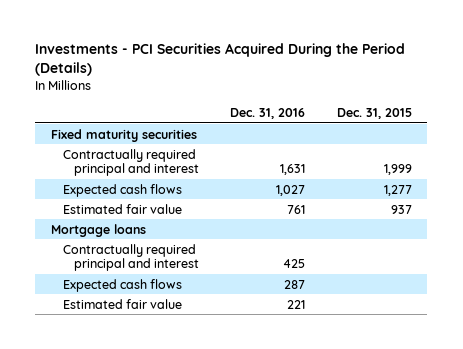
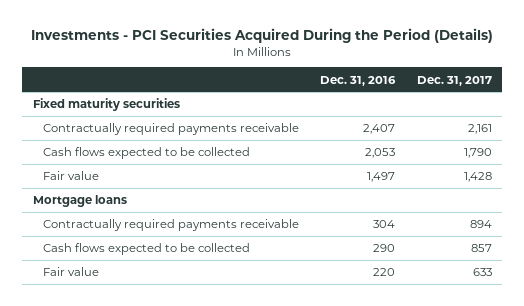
- | Dec. 31, 2016 | Dec. 31, 2015
+ | Dec. 31, 2016 | Dec. 31, 2017
- Contractually required principal and interest | 1,631 | 1,999
- Expected cash flows | 1,027 | 1,277
- Estimated fair value | 761 | 937
+ Contractually required payments receivable | 2,407 | 2,161
+ Cash flows expected to be collected | 2,053 | 1,790
+ Fair value | 1,497 | 1,428
- Contractually required principal and interest | 425 |
- Expected cash flows | 287 |
- Estimated fair value | 221 |
+ Contractually required payments receivable | 304 | 894
+ Cash flows expected to be collected | 290 | 857
+ Fair value | 220 | 633

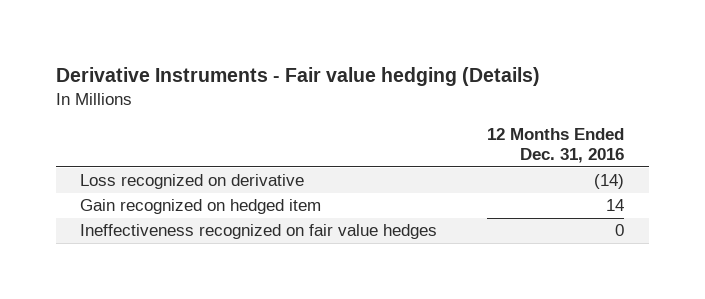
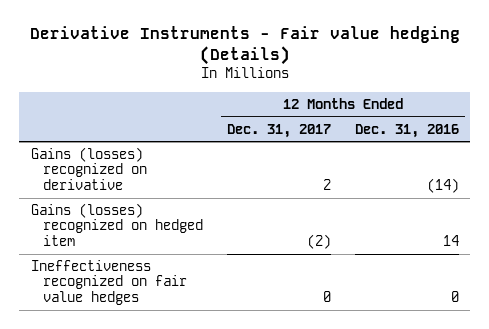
- | 12 Months Ended Dec. 31, 2016
+ | 12 Months Ended Dec. 31, 2017 | 12 Months Ended Dec. 31, 2016
- Loss recognized on derivative | (14)
- Gain recognized on hedged item | 14
+ Gains (losses) recognized on derivative | 2 | (14)
+ Gains (losses) recognized on hedged item | (2) | 14

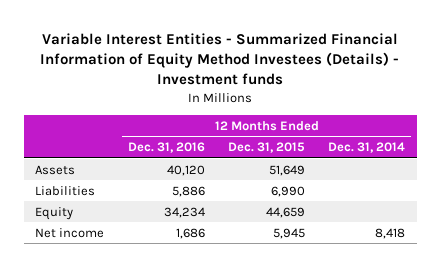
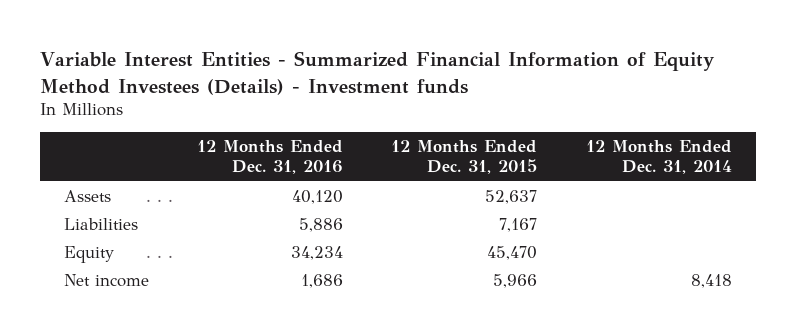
- Assets | 40,120 | 51,649 |
- Liabilities | 5,886 | 6,990 |
- Equity | 34,234 | 44,659 |
- Net income | 1,686 | 5,945 | 8,418
+ Assets | 40,120 | 52,637 |
+ Liabilities | 5,886 | 7,167 |
+ Equity | 34,234 | 45,470 |
+ Net income | 1,686 | 5,966 | 8,418

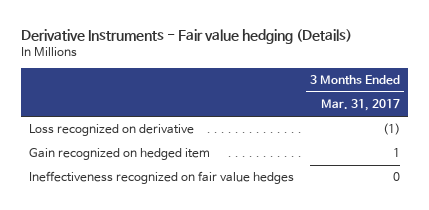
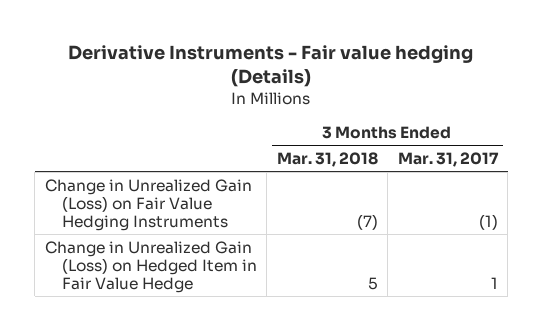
- | 3 Months Ended Mar. 31, 2017
+ | 3 Months Ended Mar. 31, 2018 | 3 Months Ended Mar. 31, 2017
- Loss recognized on derivative | (1)
- Gain recognized on hedged item | 1
- Ineffectiveness recognized on fair value hedges | 0
+ Change in Unrealized Gain (Loss) on Fair Value Hedging Instruments | (7) | (1)
+ Change in Unrealized Gain (Loss) on Hedged Item in Fair Value Hedge | 5 | 1

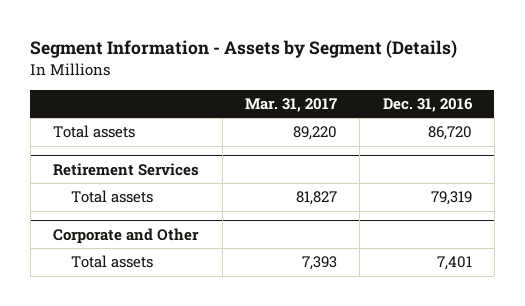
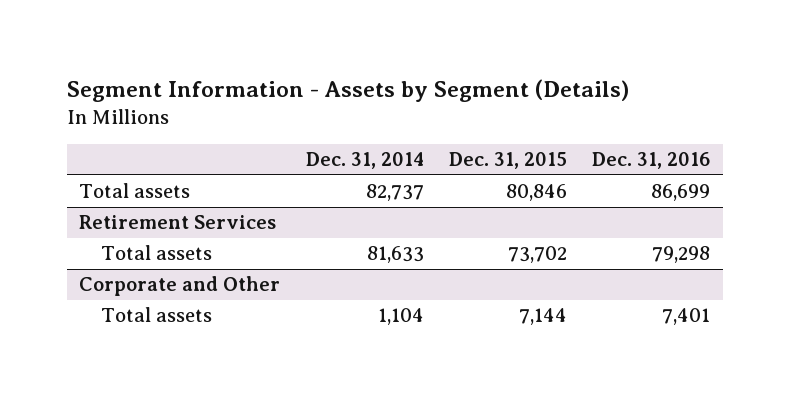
- | Mar. 31, 2017 | Dec. 31, 2016
+ | Dec. 31, 2014 | Dec. 31, 2015 | Dec. 31, 2016
- Total assets | 89,220 | 86,720
+ Total assets | 82,737 | 80,846 | 86,699
@ Retirement Services
- Total assets | 81,827 | 79,319
+ Total assets | 81,633 | 73,702 | 79,298

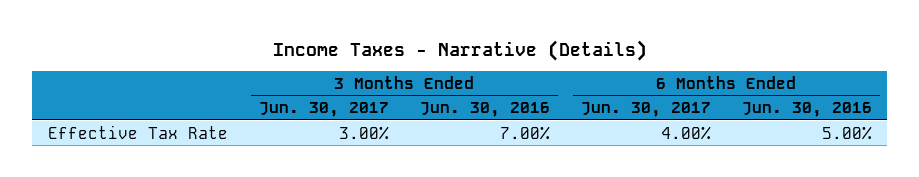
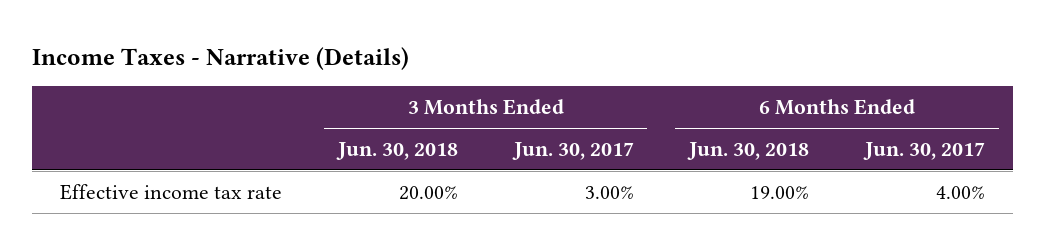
- | 3 Months Ended Jun. 30, 2017 | 3 Months Ended Jun. 30, 2016 | 6 Months Ended Jun. 30, 2017 | 6 Months Ended Jun. 30, 2016
+ | 3 Months Ended Jun. 30, 2018 | 3 Months Ended Jun. 30, 2017 | 6 Months Ended Jun. 30, 2018 | 6 Months Ended Jun. 30, 2017
- Effective Tax Rate | 3.00% | 7.00% | 4.00% | 5.00%
+ Effective income tax rate | 20.00% | 3.00% | 19.00% | 4.00%

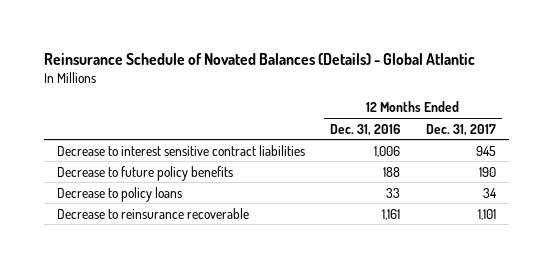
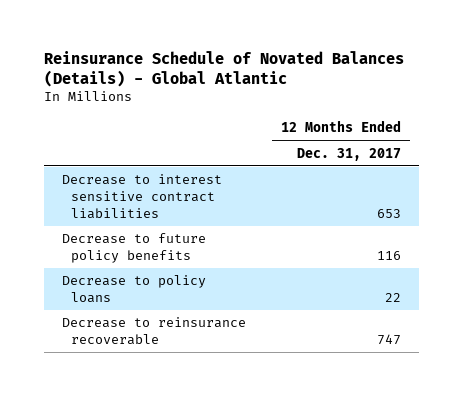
- | 12 Months Ended Dec. 31, 2016 | 12 Months Ended Dec. 31, 2017
+ | 12 Months Ended Dec. 31, 2017
- Decrease to interest sensitive contract liabilities | 1,006 | 945
- Decrease to future policy benefits | 188 | 190
- Decrease to policy loans | 33 | 34
- Decrease to reinsurance recoverable | 1,161 | 1,101
+ Decrease to interest sensitive contract liabilities | 653
+ Decrease to future policy benefits | 116
+ Decrease to policy loans | 22
+ Decrease to reinsurance recoverable | 747

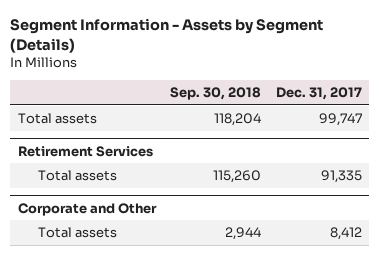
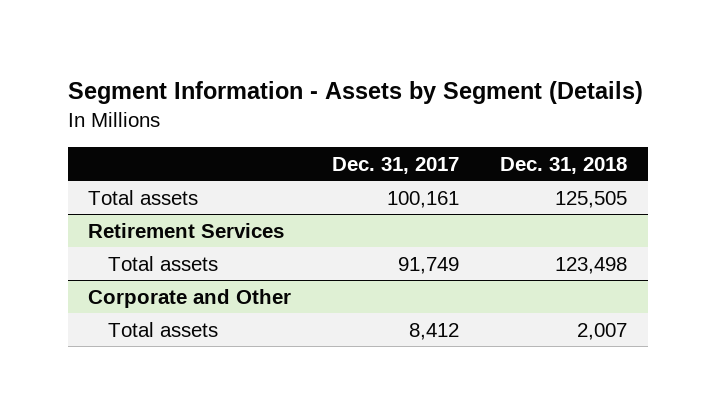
- | Sep. 30, 2018 | Dec. 31, 2017
+ | Dec. 31, 2017 | Dec. 31, 2018
- Total assets | 118,204 | 99,747
+ Total assets | 100,161 | 125,505
@ Retirement Services
- Total assets | 115,260 | 91,335
+ Total assets | 91,749 | 123,498

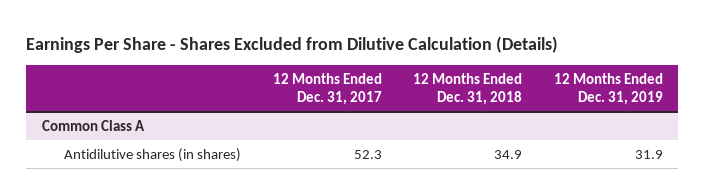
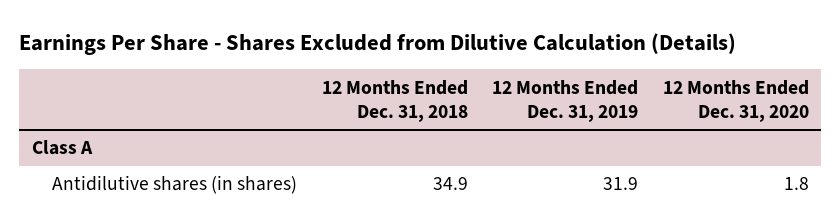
- | 12 Months Ended Dec. 31, 2017 | 12 Months Ended Dec. 31, 2018 | 12 Months Ended Dec. 31, 2019
+ | 12 Months Ended Dec. 31, 2018 | 12 Months Ended Dec. 31, 2019 | 12 Months Ended Dec. 31, 2020
- Common Class A
+ Class A

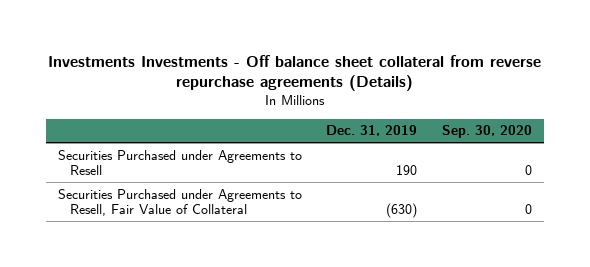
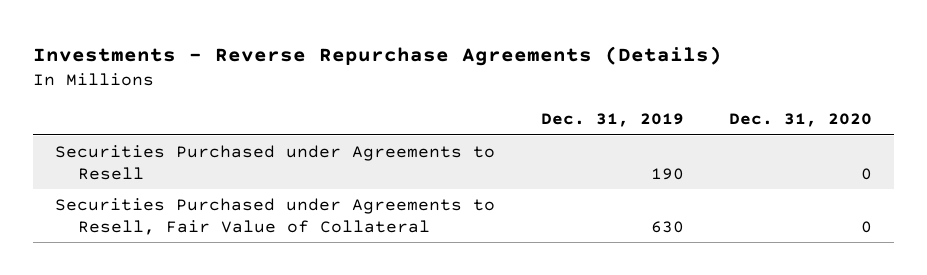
- Investments Investments - Off balance sheet collateral from reverse repurchase agreements (Details)
+ Investments - Reverse Repurchase Agreements (Details)
- | Dec. 31, 2019 | Sep. 30, 2020
+ | Dec. 31, 2019 | Dec. 31, 2020
- Securities Purchased under Agreements to Resell, Fair Value of Collateral | (630) | 0
+ Securities Purchased under Agreements to Resell, Fair Value of Collateral | 630 | 0

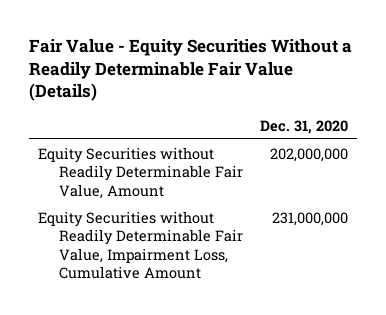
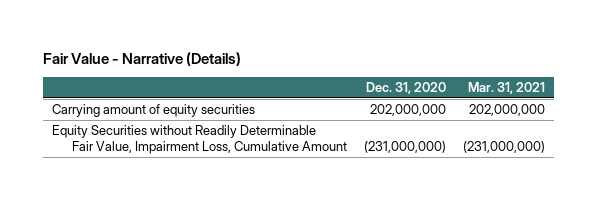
- Fair Value - Equity Securities Without a Readily Determinable Fair Value (Details)
+ Fair Value - Narrative (Details)
- | Dec. 31, 2020
+ | Dec. 31, 2020 | Mar. 31, 2021
- Equity Securities without Readily Determinable Fair Value, Amount | 202,000,000
- Equity Securities without Readily Determinable Fair Value, Impairment Loss, Cumulative Amount | 231,000,000
+ Carrying amount of equity securities | 202,000,000 | 202,000,000
+ Equity Securities without Readily Determinable Fair Value, Impairment Loss, Cumulative Amount | (231,000,000) | (231,000,000)

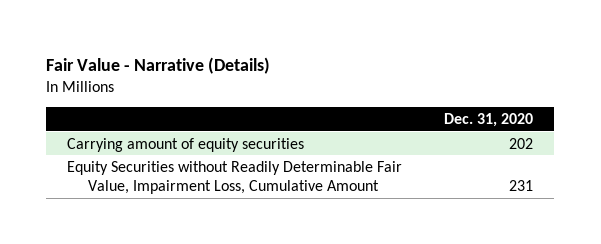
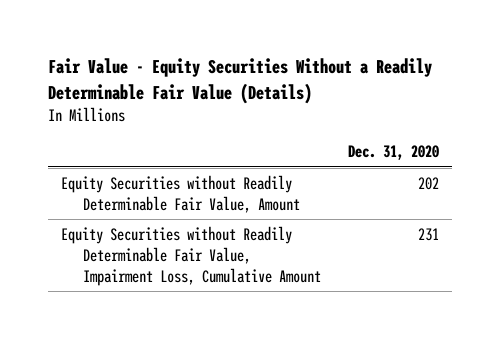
- Fair Value - Narrative (Details)
+ Fair Value - Equity Securities Without a Readily Determinable Fair Value (Details)
- Carrying amount of equity securities | 202
+ Equity Securities without Readily Determinable Fair Value, Amount | 202

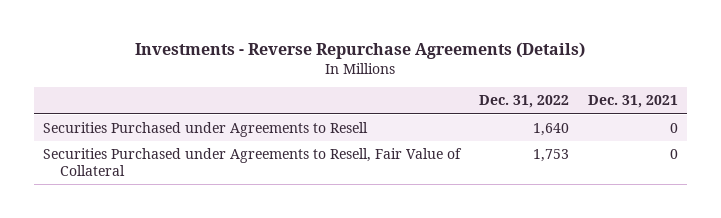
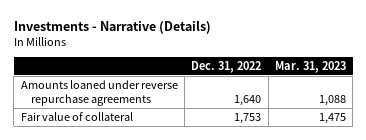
- Investments - Reverse Repurchase Agreements (Details)
+ Investments - Narrative (Details)
- | Dec. 31, 2022 | Dec. 31, 2021
+ | Dec. 31, 2022 | Mar. 31, 2023
- Securities Purchased under Agreements to Resell | 1,640 | 0
- Securities Purchased under Agreements to Resell, Fair Value of Collateral | 1,753 | 0
+ Amounts loaned under reverse repurchase agreements | 1,640 | 1,088
+ Fair value of collateral | 1,753 | 1,475

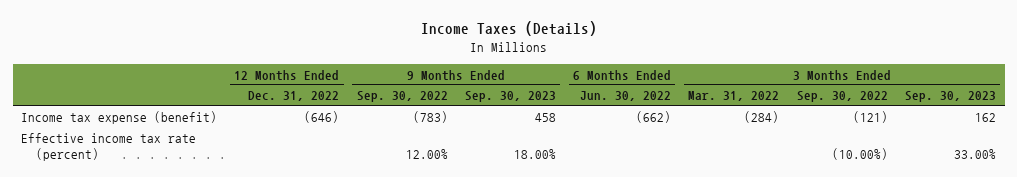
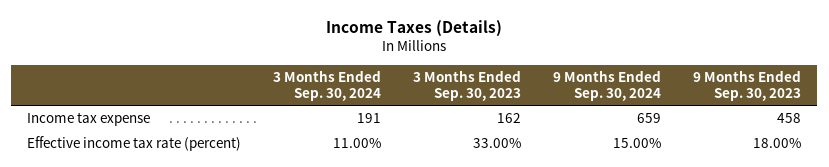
- | 12 Months Ended Dec. 31, 2022 | 9 Months Ended Sep. 30, 2022 | 9 Months Ended Sep. 30, 2023 | 6 Months Ended Jun. 30, 2022 | 3 Months Ended Mar. 31, 2022 | 3 Months Ended Sep. 30, 2022 | 3 Months Ended Sep. 30, 2023
+ | 3 Months Ended Sep. 30, 2024 | 3 Months Ended Sep. 30, 2023 | 9 Months Ended Sep. 30, 2024 | 9 Months Ended Sep. 30, 2023
- Income tax expense (benefit) | (646) | (783) | 458 | (662) | (284) | (121) | 162
+ Income tax expense | 191 | 162 | 659 | 458

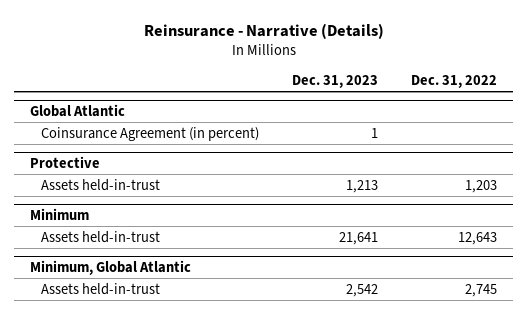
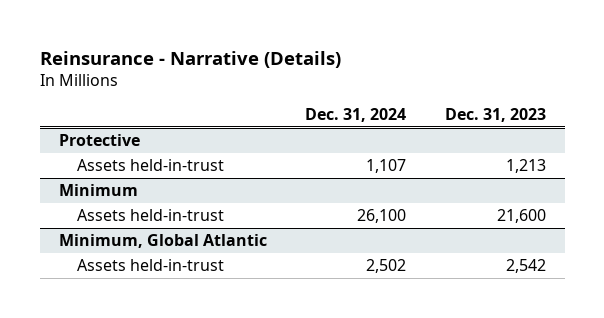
- | Dec. 31, 2023 | Dec. 31, 2022
+ | Dec. 31, 2024 | Dec. 31, 2023
- Global Atlantic
- Coinsurance Agreement (in percent) | 1 |
@ Minimum
- Assets held-in-trust | 21,641 | 12,643
+ Assets held-in-trust | 26,100 | 21,600

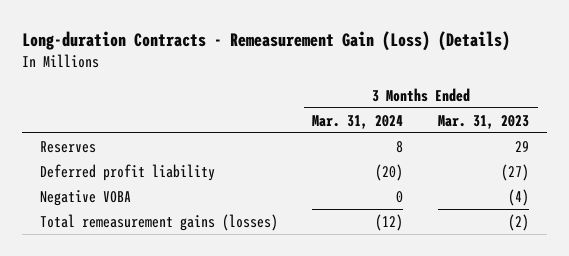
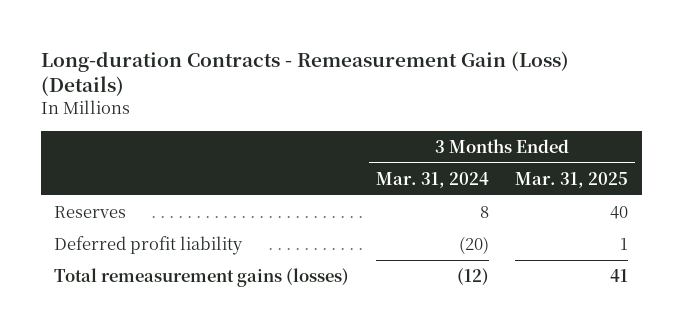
- | 3 Months Ended Mar. 31, 2024 | 3 Months Ended Mar. 31, 2023
+ | 3 Months Ended Mar. 31, 2024 | 3 Months Ended Mar. 31, 2025
- Negative VOBA | 0 | (4)

